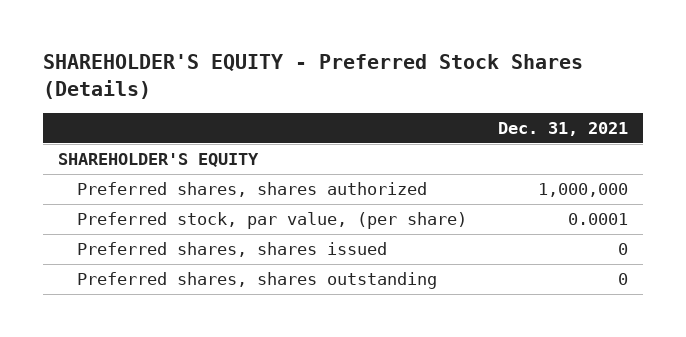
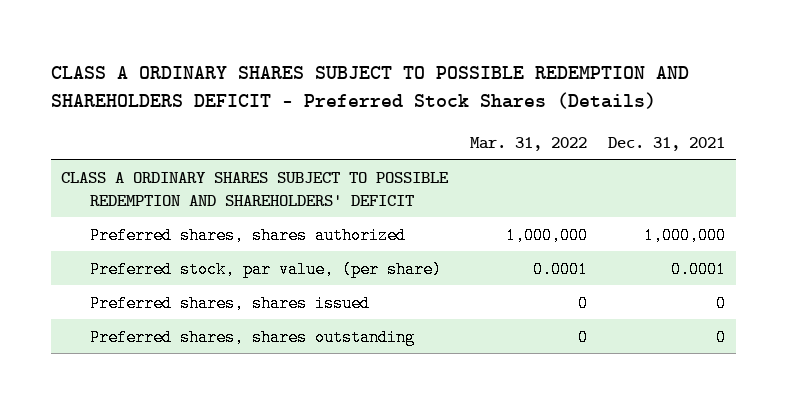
- SHAREHOLDER'S EQUITY - Preferred Stock Shares (Details)
+ CLASS A ORDINARY SHARES SUBJECT TO POSSIBLE REDEMPTION AND SHAREHOLDERS DEFICIT - Preferred Stock Shares (Details)
- | Dec. 31, 2021
+ | Mar. 31, 2022 | Dec. 31, 2021
- SHAREHOLDER'S EQUITY
+ CLASS A ORDINARY SHARES SUBJECT TO POSSIBLE REDEMPTION AND SHAREHOLDERS' DEFICIT

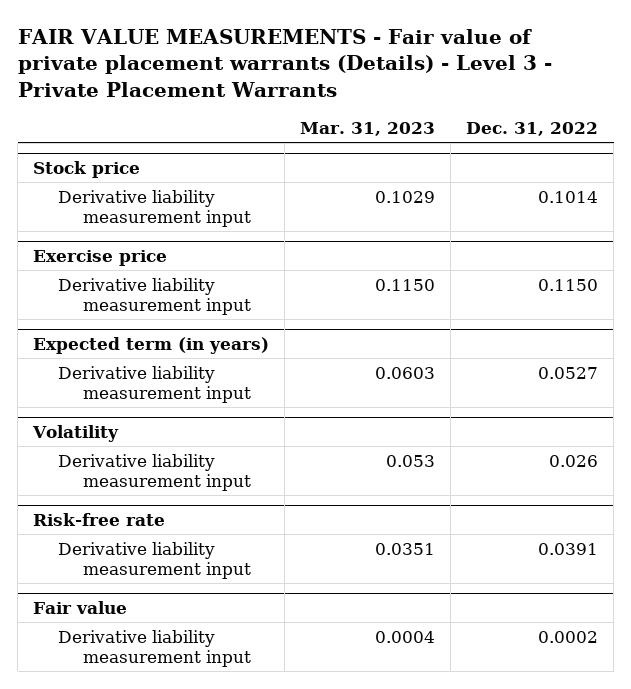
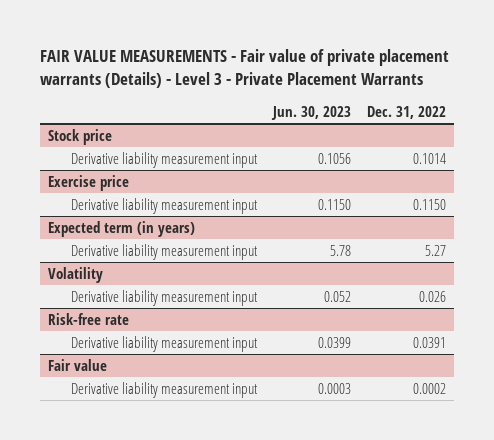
- | Mar. 31, 2023 | Dec. 31, 2022
+ | Jun. 30, 2023 | Dec. 31, 2022
@ Expected term (in years)
- Derivative liability measurement input | 0.0603 | 0.0527
+ Derivative liability measurement input | 5.78 | 5.27

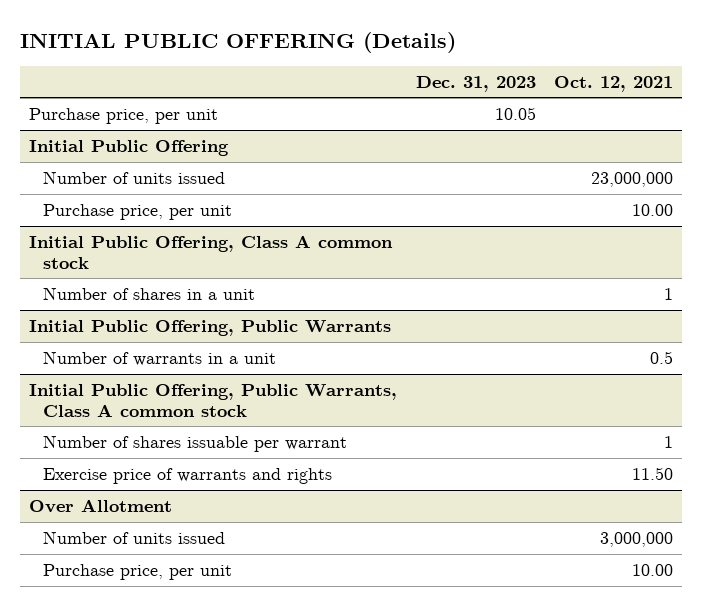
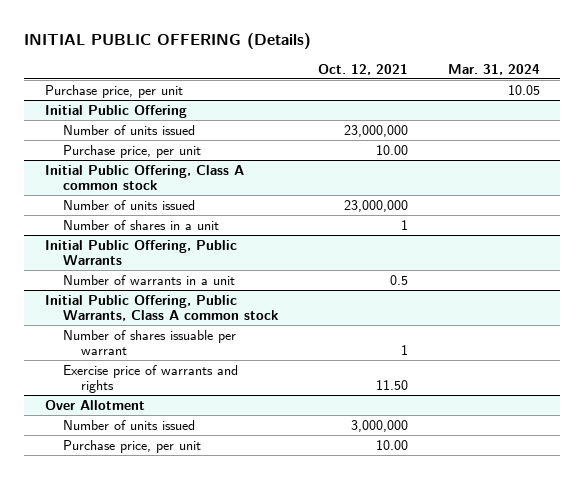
- | Dec. 31, 2023 | Oct. 12, 2021
+ | Oct. 12, 2021 | Mar. 31, 2024
@ Initial Public Offering, Class A common stock
+ Number of units issued | 23,000,000 |

